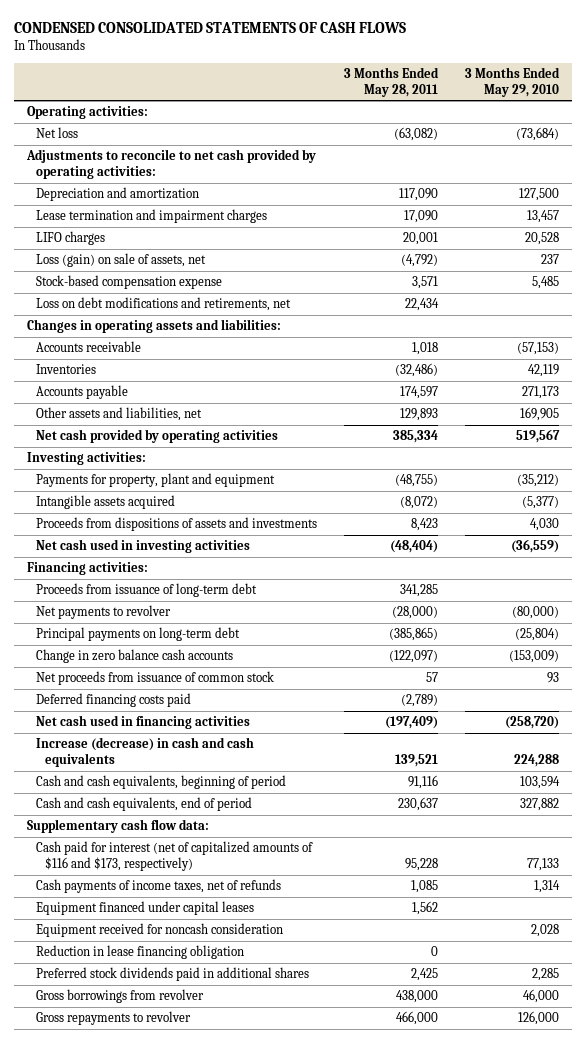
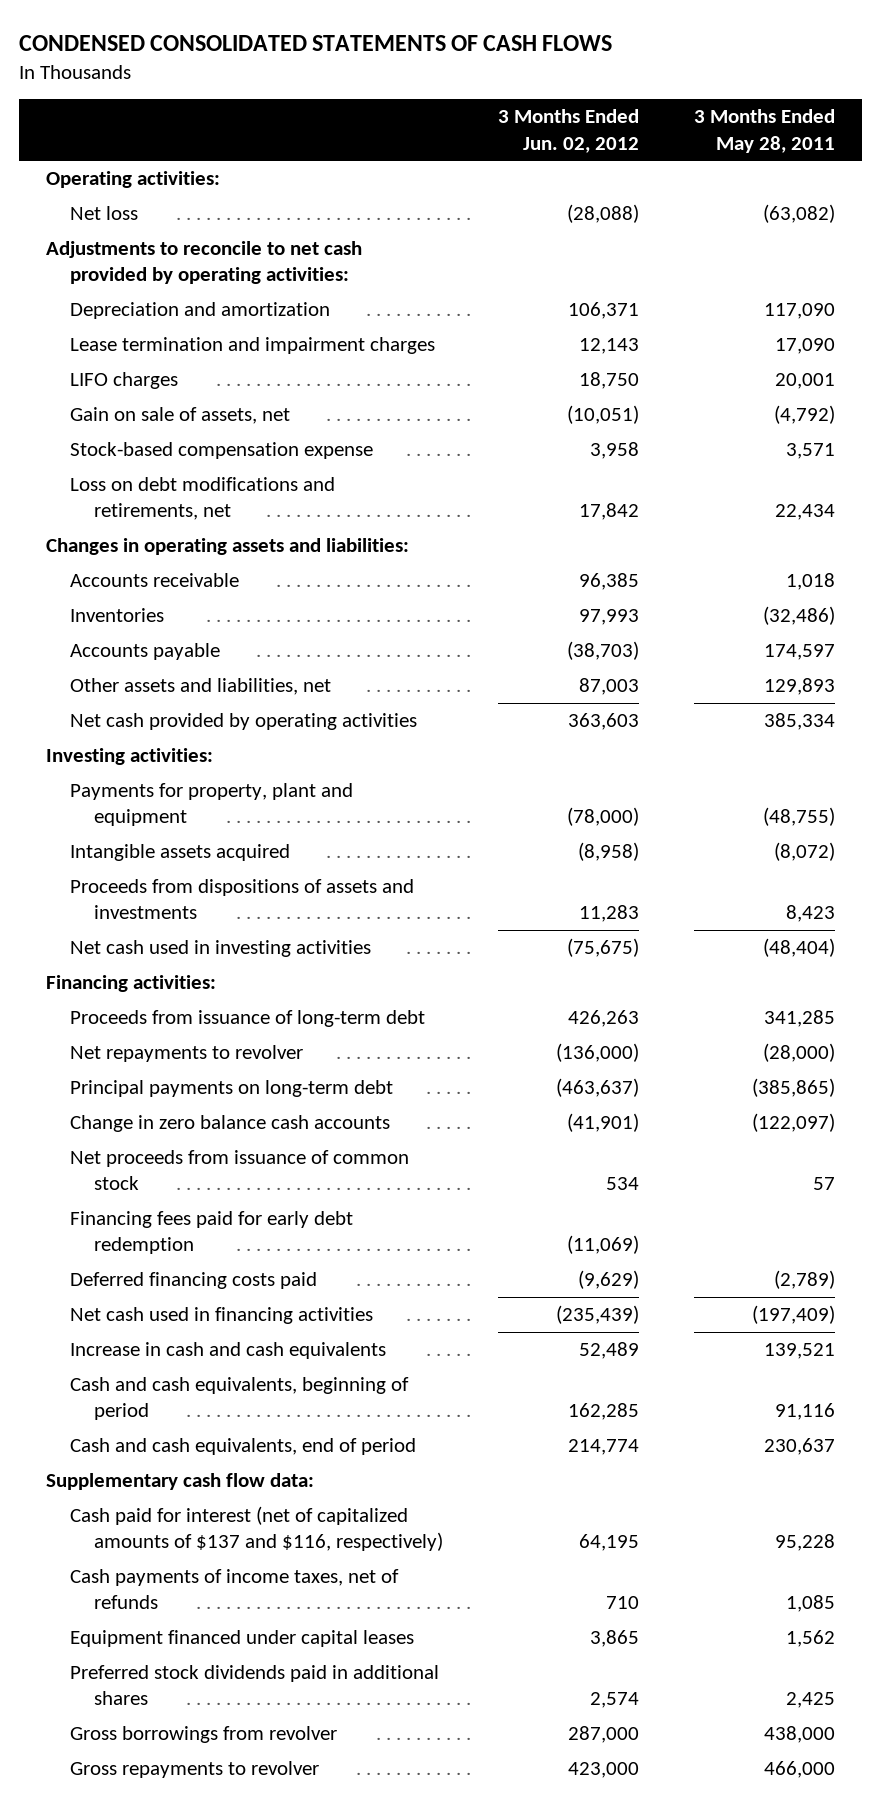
- | 3 Months Ended May 28, 2011 | 3 Months Ended May 29, 2010
+ | 3 Months Ended Jun. 02, 2012 | 3 Months Ended May 28, 2011
- Loss (gain) on sale of assets, net | (4,792) | 237
+ Gain on sale of assets, net | (10,051) | (4,792)
- Net payments to revolver | (28,000) | (80,000)
+ Net repayments to revolver | (136,000) | (28,000)
+ Financing fees paid for early debt redemption | (11,069) |
- Increase (decrease) in cash and cash equivalents | 139,521 | 224,288
+ Increase in cash and cash equivalents | 52,489 | 139,521
- Cash paid for interest (net of capitalized amounts of $116 and $173, respectively) | 95,228 | 77,133
+ Cash paid for interest (net of capitalized amounts of $137 and $116, respectively) | 64,195 | 95,228
- Equipment received for noncash consideration | | 2,028
- Reduction in lease financing obligation | 0 |

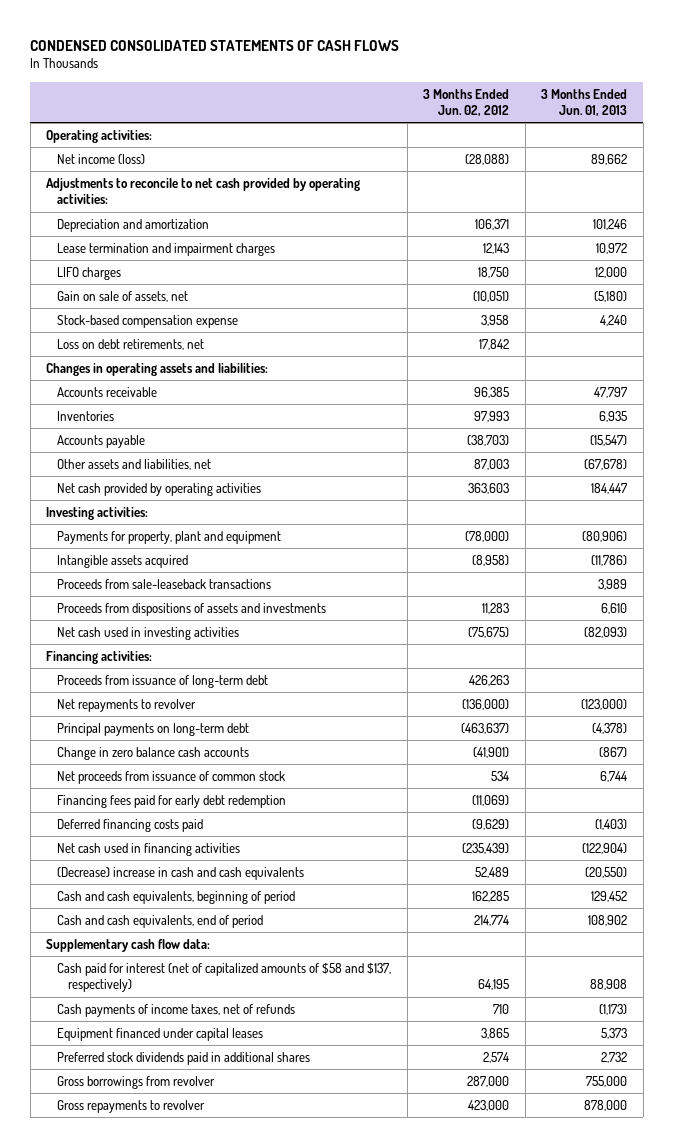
- | 3 Months Ended Jun. 02, 2012 | 3 Months Ended May 28, 2011
+ | 3 Months Ended Jun. 02, 2012 | 3 Months Ended Jun. 01, 2013
- Net loss | (28,088) | (63,082)
+ Net income (loss) | (28,088) | 89,662
- Loss on debt modifications and retirements, net | 17,842 | 22,434
+ Loss on debt retirements, net | 17,842 |
+ Proceeds from sale-leaseback transactions | | 3,989
- Increase in cash and cash equivalents | 52,489 | 139,521
+ (Decrease) increase in cash and cash equivalents | 52,489 | (20,550)
- Cash paid for interest (net of capitalized amounts of $137 and $116, respectively) | 64,195 | 95,228
+ Cash paid for interest (net of capitalized amounts of $58 and $137, respectively) | 64,195 | 88,908

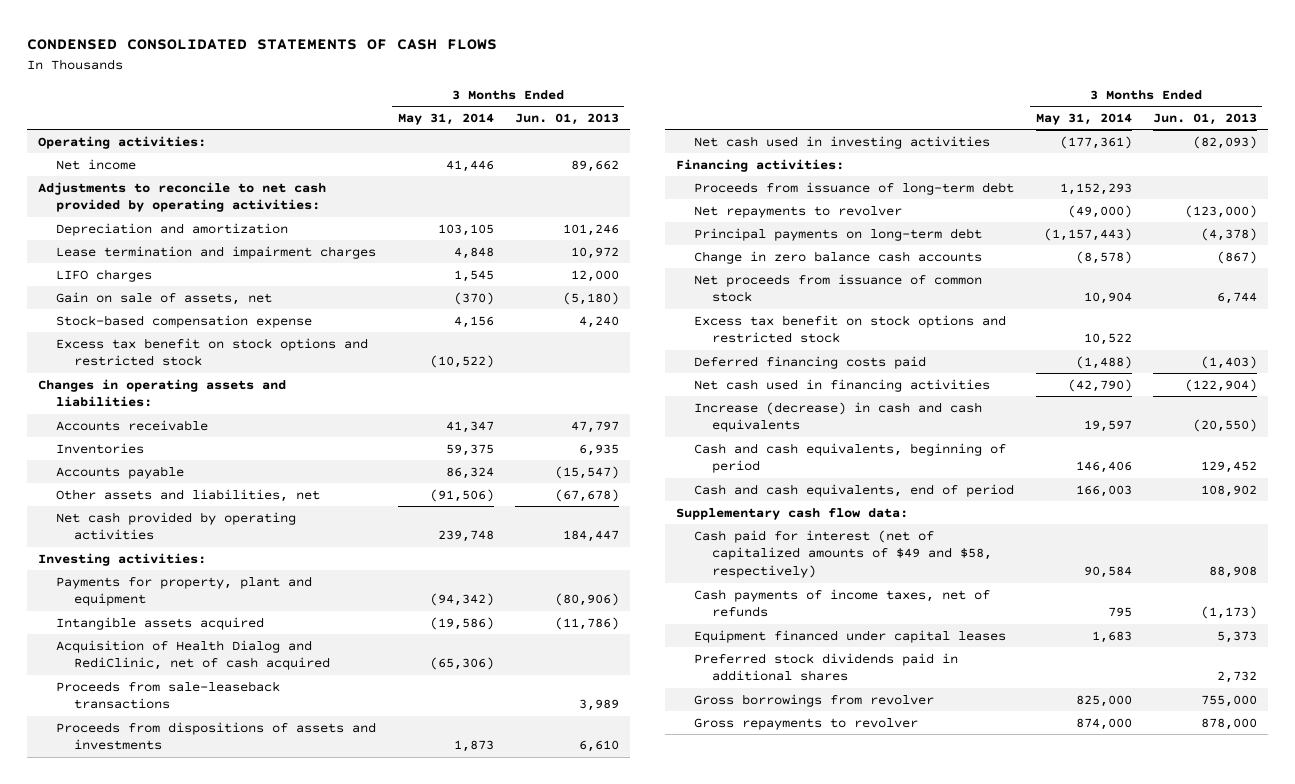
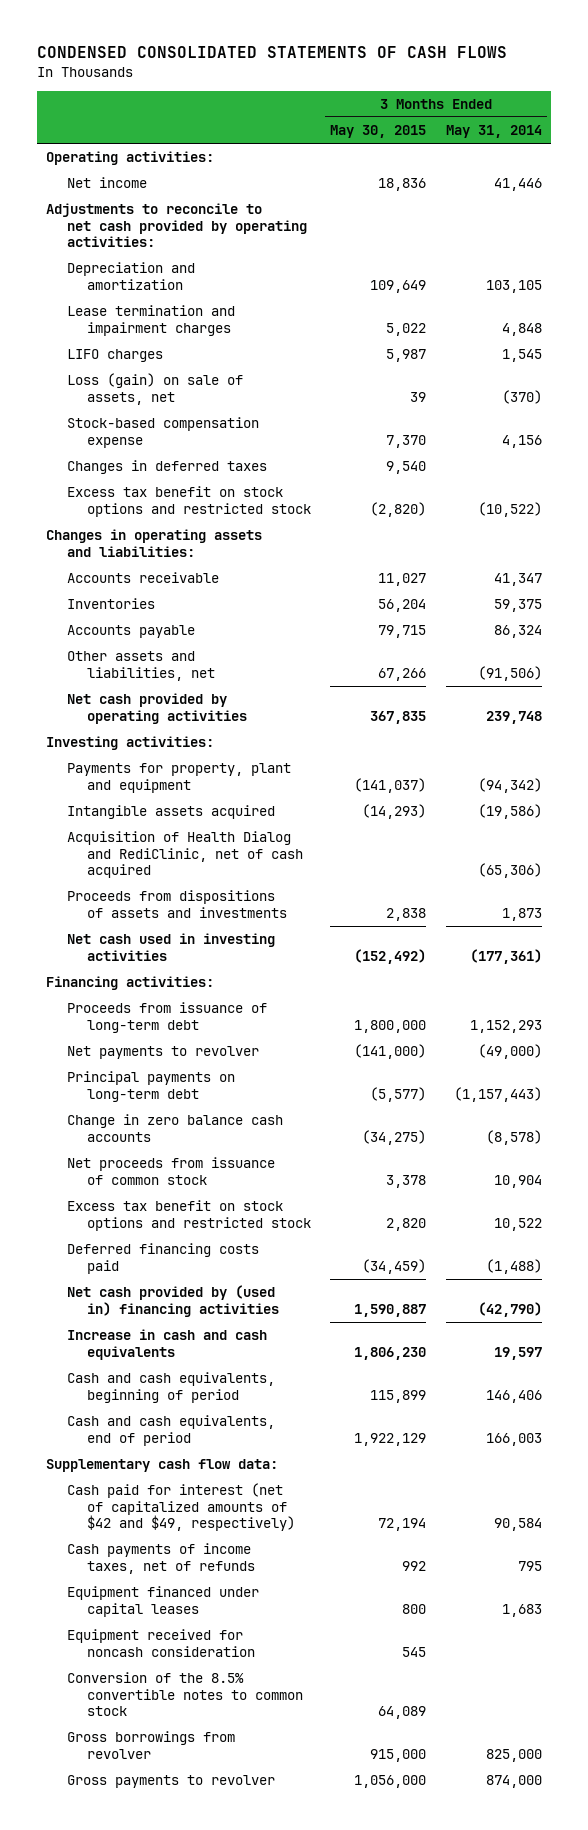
- | 3 Months Ended May 31, 2014 | 3 Months Ended Jun. 01, 2013
+ | 3 Months Ended May 30, 2015 | 3 Months Ended May 31, 2014
- Gain on sale of assets, net | (370) | (5,180)
+ Loss (gain) on sale of assets, net | 39 | (370)
+ Changes in deferred taxes | 9,540 |
- Proceeds from sale-leaseback transactions | | 3,989
- Net repayments to revolver | (49,000) | (123,000)
+ Net payments to revolver | (141,000) | (49,000)
- Net cash used in financing activities | (42,790) | (122,904)
- Increase (decrease) in cash and cash equivalents | 19,597 | (20,550)
+ Net cash provided by (used in) financing activities | 1,590,887 | (42,790)
+ Increase in cash and cash equivalents | 1,806,230 | 19,597
- Cash paid for interest (net of capitalized amounts of $49 and $58, respectively) | 90,584 | 88,908
+ Cash paid for interest (net of capitalized amounts of $42 and $49, respectively) | 72,194 | 90,584
- Preferred stock dividends paid in additional shares | | 2,732
+ Equipment received for noncash consideration | 545 |
+ Conversion of the 8.5% convertible notes to common stock | 64,089 |
- Gross repayments to revolver | 874,000 | 878,000
+ Gross payments to revolver | 1,056,000 | 874,000

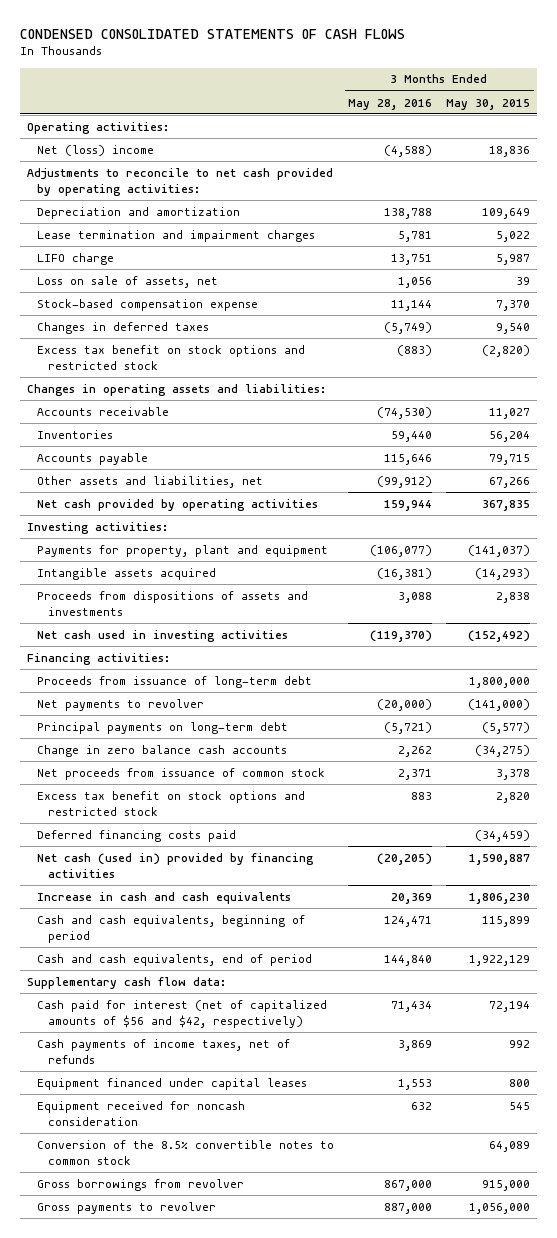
- | 3 Months Ended May 30, 2015 | 3 Months Ended May 31, 2014
+ | 3 Months Ended May 28, 2016 | 3 Months Ended May 30, 2015
- Net income | 18,836 | 41,446
+ Net (loss) income | (4,588) | 18,836
- LIFO charges | 5,987 | 1,545
- Loss (gain) on sale of assets, net | 39 | (370)
+ LIFO charge | 13,751 | 5,987
+ Loss on sale of assets, net | 1,056 | 39
- Acquisition of Health Dialog and RediClinic, net of cash acquired | | (65,306)
- Net cash provided by (used in) financing activities | 1,590,887 | (42,790)
+ Net cash (used in) provided by financing activities | (20,205) | 1,590,887
- Cash paid for interest (net of capitalized amounts of $42 and $49, respectively) | 72,194 | 90,584
+ Cash paid for interest (net of capitalized amounts of $56 and $42, respectively) | 71,434 | 72,194

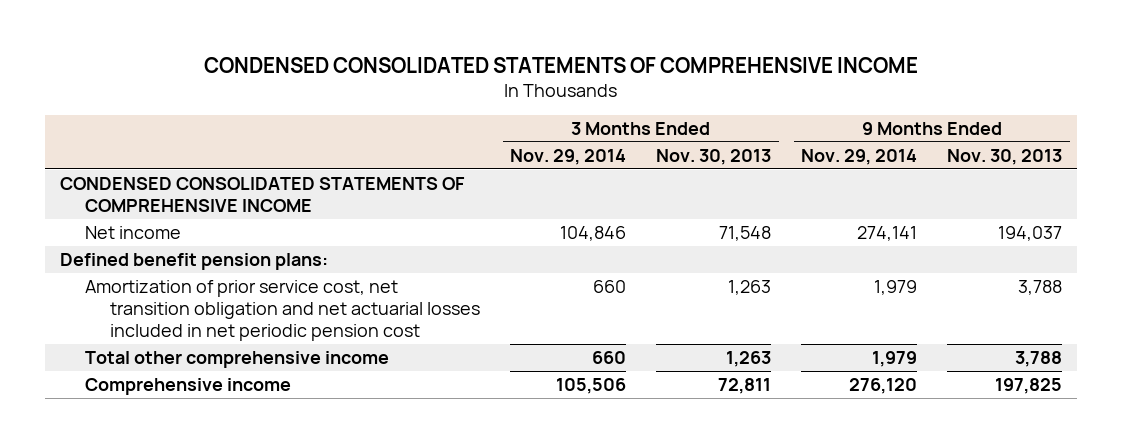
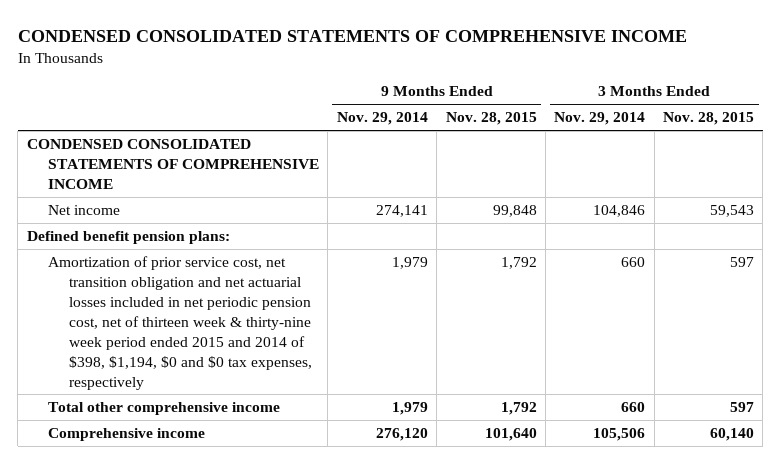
- | 3 Months Ended Nov. 29, 2014 | 3 Months Ended Nov. 30, 2013 | 9 Months Ended Nov. 29, 2014 | 9 Months Ended Nov. 30, 2013
+ | 9 Months Ended Nov. 29, 2014 | 9 Months Ended Nov. 28, 2015 | 3 Months Ended Nov. 29, 2014 | 3 Months Ended Nov. 28, 2015
- Amortization of prior service cost, net transition obligation and net actuarial losses included in net periodic pension cost | 660 | 1,263 | 1,979 | 3,788
+ Amortization of prior service cost, net transition obligation and net actuarial losses included in net periodic pension cost, net of thirteen week & thirty-nine week period ended 2015 and 2014 of $398, $1,194, $0 and $0 tax expenses, respectively | 1,979 | 1,792 | 660 | 597

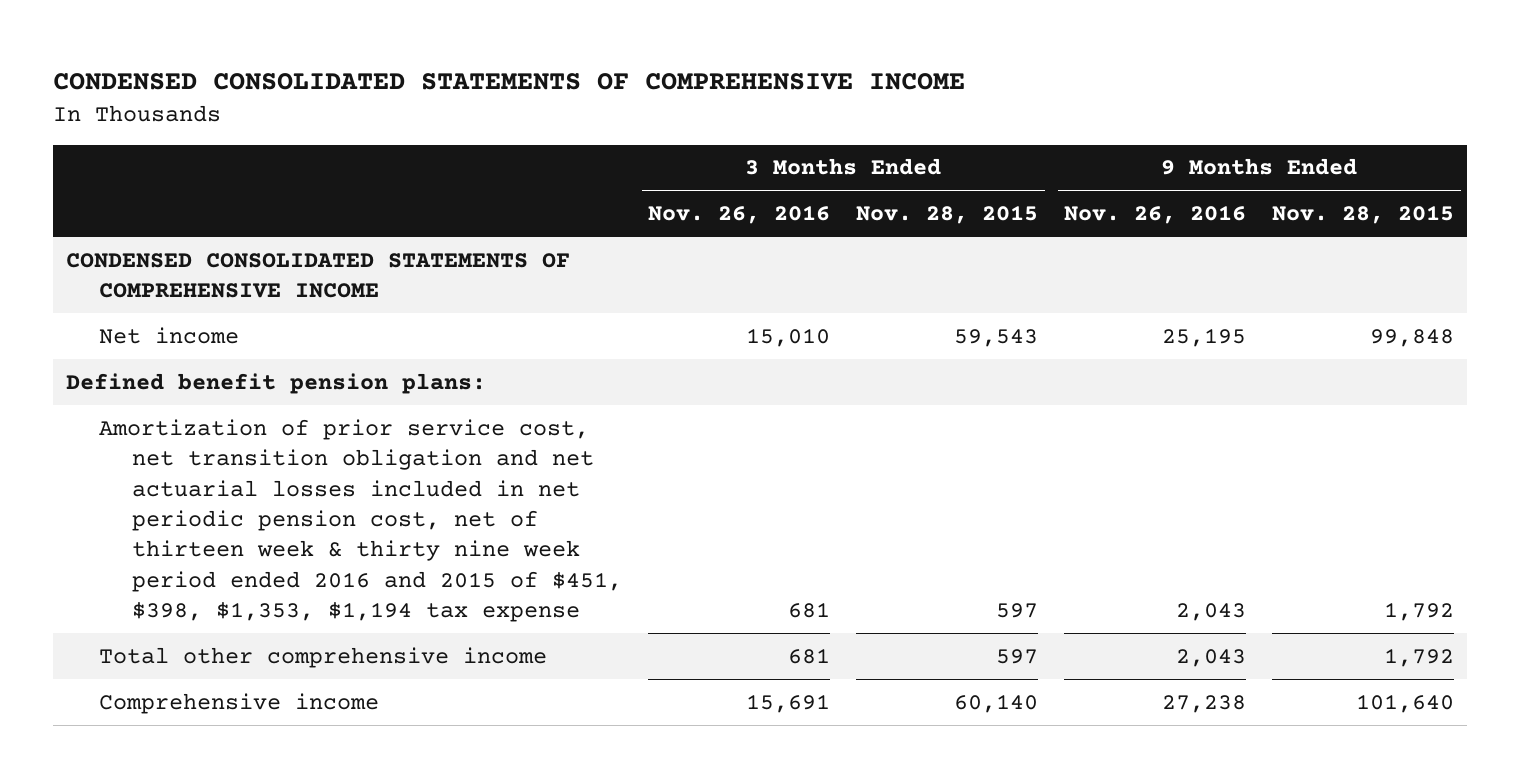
- | 9 Months Ended Nov. 29, 2014 | 9 Months Ended Nov. 28, 2015 | 3 Months Ended Nov. 29, 2014 | 3 Months Ended Nov. 28, 2015
+ | 3 Months Ended Nov. 26, 2016 | 3 Months Ended Nov. 28, 2015 | 9 Months Ended Nov. 26, 2016 | 9 Months Ended Nov. 28, 2015
- Amortization of prior service cost, net transition obligation and net actuarial losses included in net periodic pension cost, net of thirteen week & thirty-nine week period ended 2015 and 2014 of $398, $1,194, $0 and $0 tax expenses, respectively | 1,979 | 1,792 | 660 | 597
+ Amortization of prior service cost, net transition obligation and net actuarial losses included in net periodic pension cost, net of thirteen week & thirty nine week period ended 2016 and 2015 of $451, $398, $1,353, $1,194 tax expense | 681 | 597 | 2,043 | 1,792

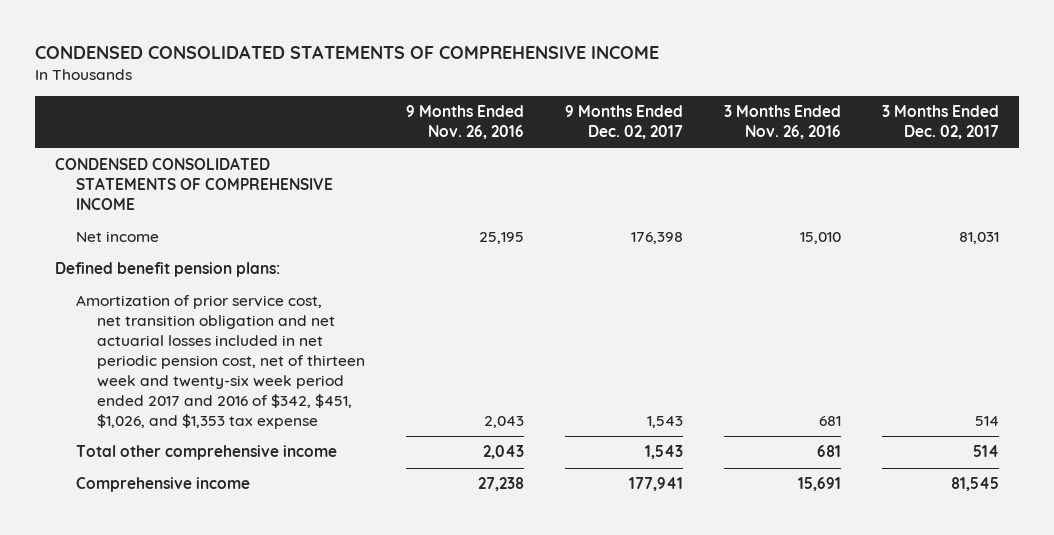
- | 3 Months Ended Nov. 26, 2016 | 3 Months Ended Nov. 28, 2015 | 9 Months Ended Nov. 26, 2016 | 9 Months Ended Nov. 28, 2015
+ | 9 Months Ended Nov. 26, 2016 | 9 Months Ended Dec. 02, 2017 | 3 Months Ended Nov. 26, 2016 | 3 Months Ended Dec. 02, 2017
- Amortization of prior service cost, net transition obligation and net actuarial losses included in net periodic pension cost, net of thirteen week & thirty nine week period ended 2016 and 2015 of $451, $398, $1,353, $1,194 tax expense | 681 | 597 | 2,043 | 1,792
+ Amortization of prior service cost, net transition obligation and net actuarial losses included in net periodic pension cost, net of thirteen week and twenty-six week period ended 2017 and 2016 of $342, $451, $1,026, and $1,353 tax expense | 2,043 | 1,543 | 681 | 514

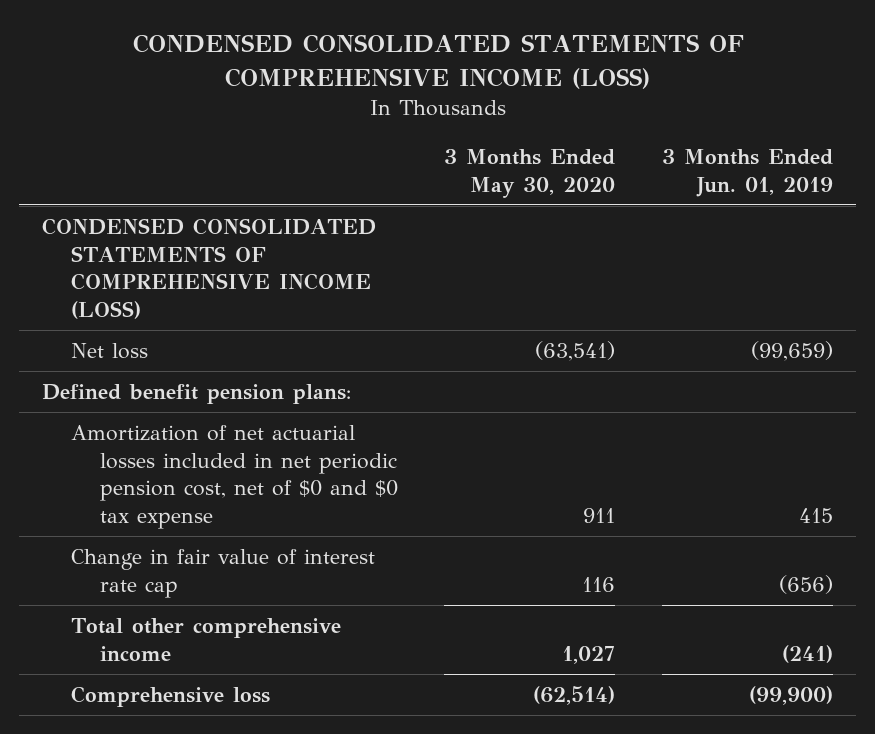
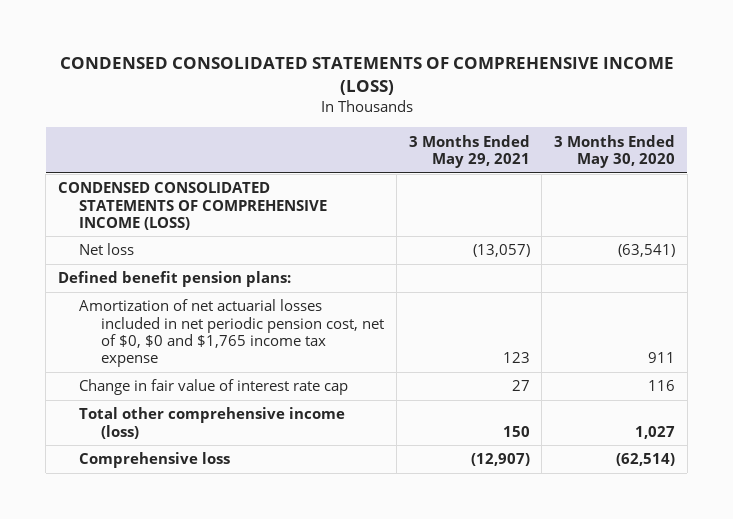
- | 3 Months Ended May 30, 2020 | 3 Months Ended Jun. 01, 2019
+ | 3 Months Ended May 29, 2021 | 3 Months Ended May 30, 2020
- Amortization of net actuarial losses included in net periodic pension cost, net of $0 and $0 tax expense | 911 | 415
+ Amortization of net actuarial losses included in net periodic pension cost, net of $0, $0 and $1,765 income tax expense | 123 | 911
- Total other comprehensive income | 1,027 | (241)
+ Total other comprehensive income (loss) | 150 | 1,027

